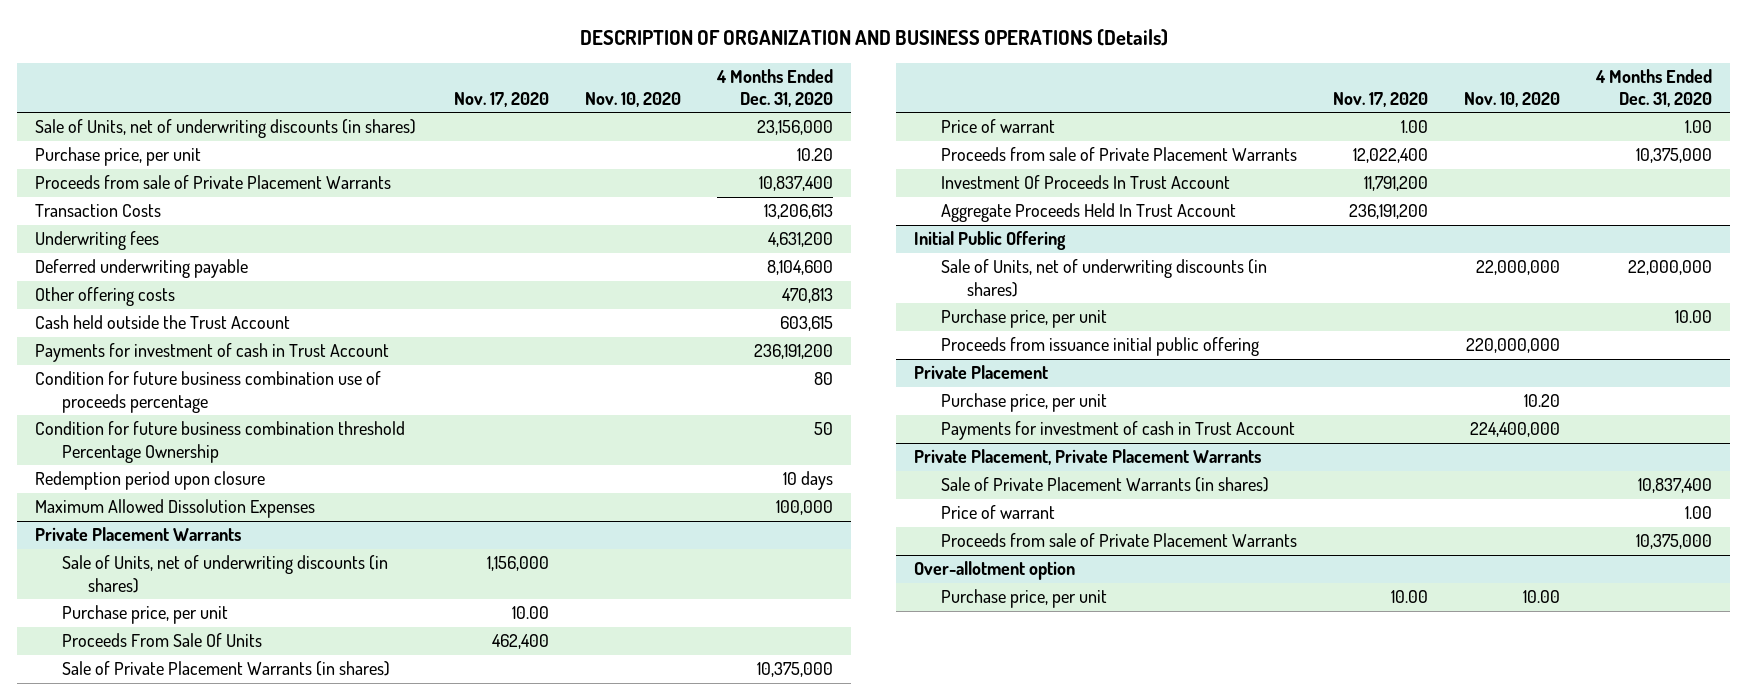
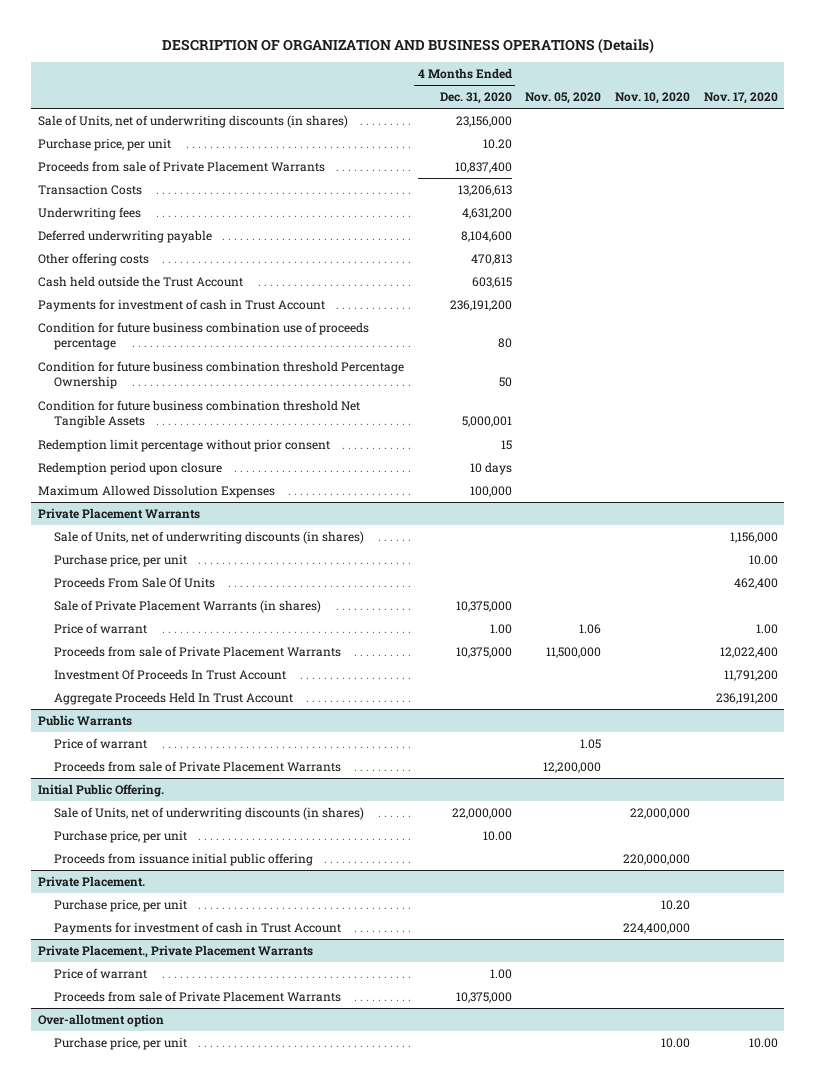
- | Nov. 17, 2020 | Nov. 10, 2020 | 4 Months Ended Dec. 31, 2020
+ | 4 Months Ended Dec. 31, 2020 | Nov. 05, 2020 | Nov. 10, 2020 | Nov. 17, 2020
+ Condition for future business combination threshold Net Tangible Assets | 5,000,001 | | |
+ Redemption limit percentage without prior consent | 15 | | |
- Initial Public Offering
+ Public Warrants
+ Price of warrant | | 1.05 | |
+ Proceeds from sale of Private Placement Warrants | | 12,200,000 | |
+ Initial Public Offering.
- Private Placement
+ Private Placement.
- Private Placement, Private Placement Warrants
- Sale of Private Placement Warrants (in shares) | | | 10,837,400
+ Private Placement., Private Placement Warrants

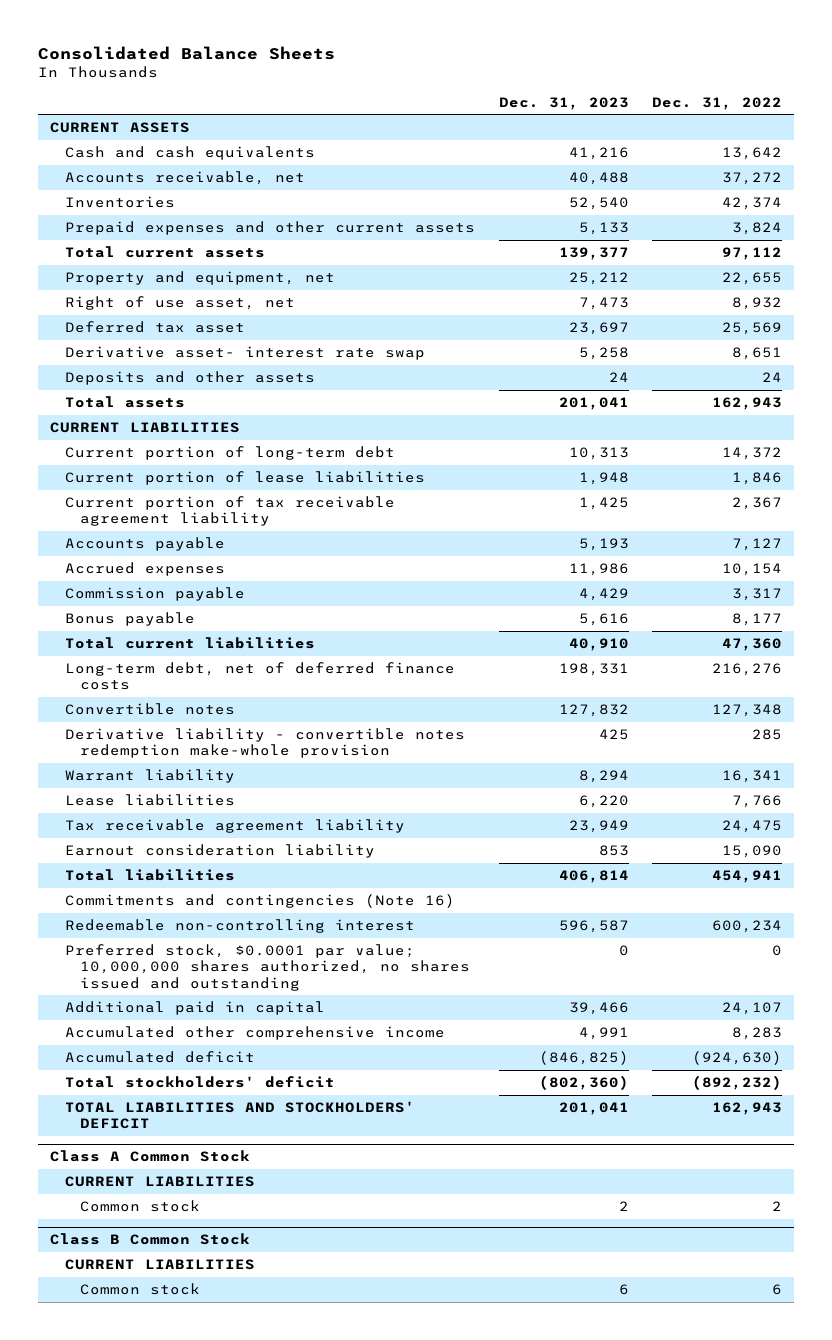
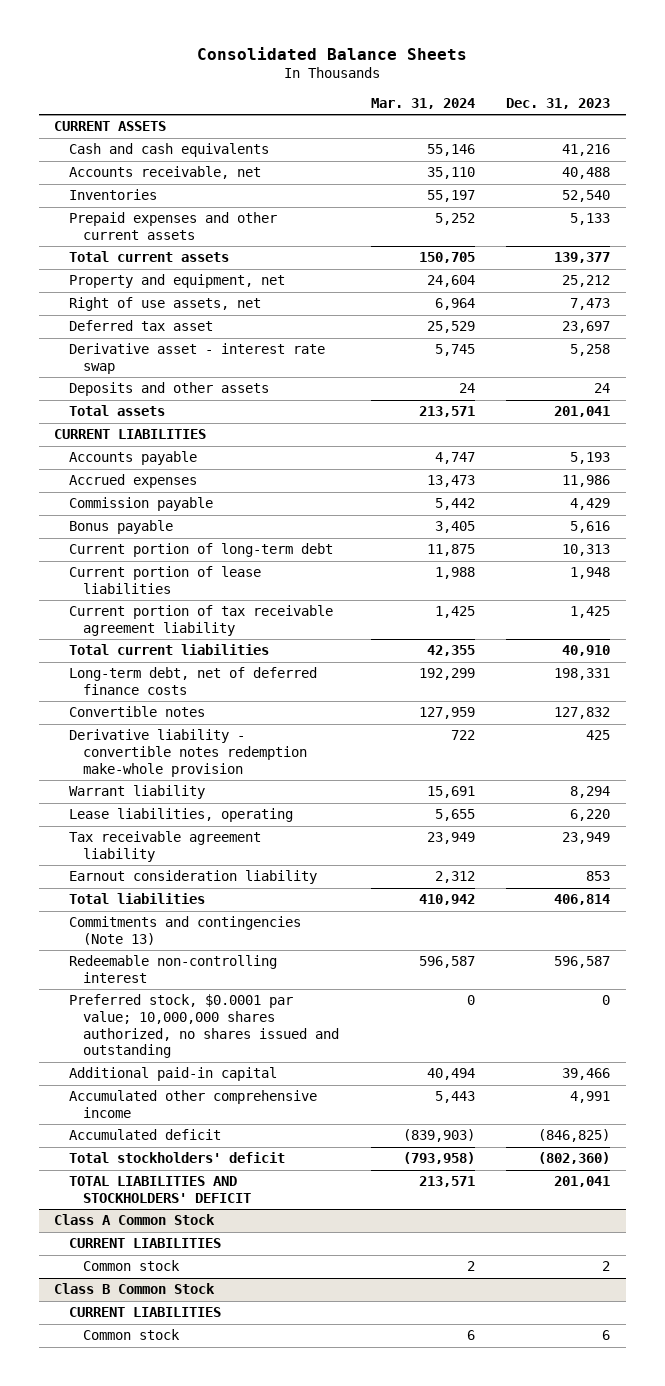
- | Dec. 31, 2023 | Dec. 31, 2022
+ | Mar. 31, 2024 | Dec. 31, 2023
- Right of use asset, net | 7,473 | 8,932
+ Right of use assets, net | 6,964 | 7,473
- Derivative asset- interest rate swap | 5,258 | 8,651
+ Derivative asset - interest rate swap | 5,745 | 5,258
moved down: Current portion of long-term debt | 11,875 | 10,313
moved down: Current portion of lease liabilities | 1,988 | 1,948
moved down: Current portion of tax receivable agreement liability | 1,425 | 1,425
- Lease liabilities | 6,220 | 7,766
+ Lease liabilities, operating | 5,655 | 6,220
- Commitments and contingencies (Note 16)
+ Commitments and contingencies (Note 13)
- Additional paid in capital | 39,466 | 24,107
+ Additional paid-in capital | 40,494 | 39,466

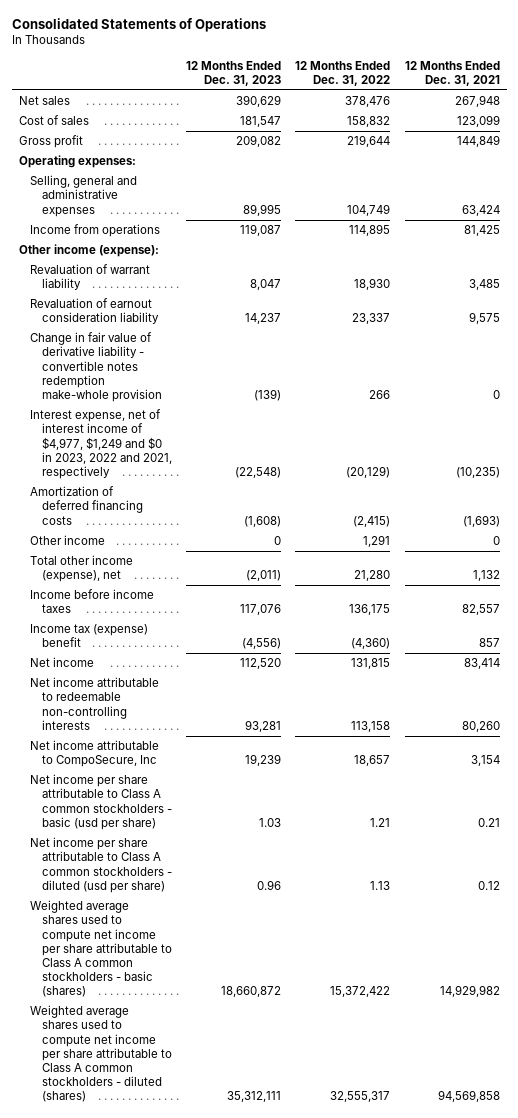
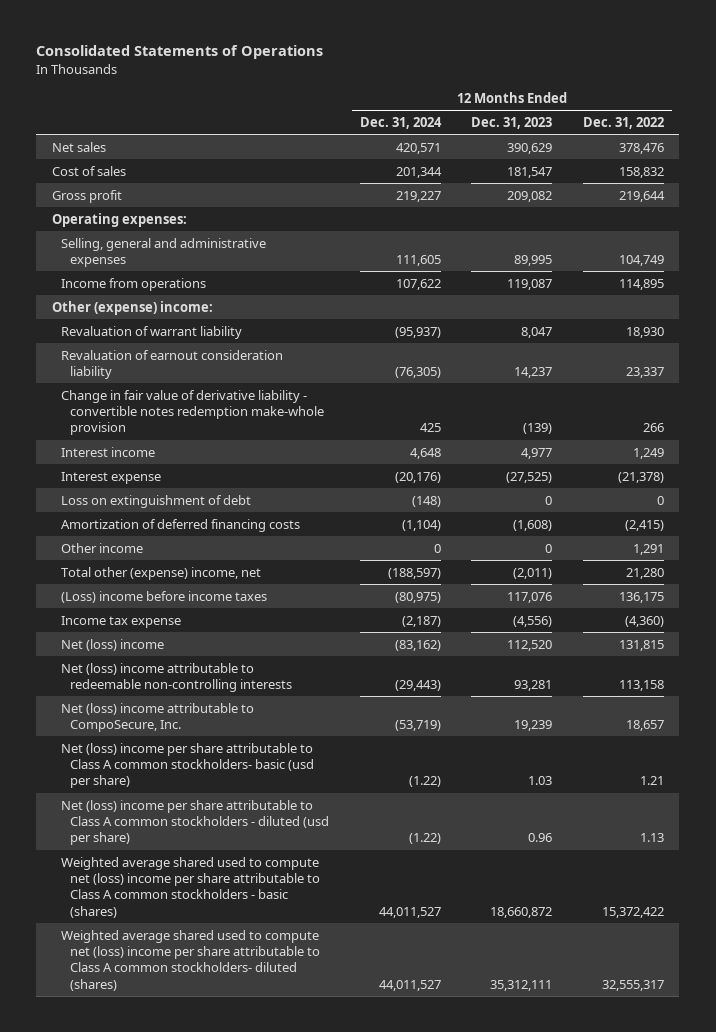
- | 12 Months Ended Dec. 31, 2023 | 12 Months Ended Dec. 31, 2022 | 12 Months Ended Dec. 31, 2021
+ | 12 Months Ended Dec. 31, 2024 | 12 Months Ended Dec. 31, 2023 | 12 Months Ended Dec. 31, 2022
- Other income (expense):
+ Other (expense) income:
- Interest expense, net of interest income of $4,977, $1,249 and $0 in 2023, 2022 and 2021, respectively | (22,548) | (20,129) | (10,235)
+ Interest income | 4,648 | 4,977 | 1,249
+ Interest expense | (20,176) | (27,525) | (21,378)
+ Loss on extinguishment of debt | (148) | 0 | 0
- Total other income (expense), net | (2,011) | 21,280 | 1,132
- Income before income taxes | 117,076 | 136,175 | 82,557
- Income tax (expense) benefit | (4,556) | (4,360) | 857
- Net income | 112,520 | 131,815 | 83,414
- Net income attributable to redeemable non-controlling interests | 93,281 | 113,158 | 80,260
- Net income attributable to CompoSecure, Inc | 19,239 | 18,657 | 3,154
- Net income per share attributable to Class A common stockholders - basic (usd per share) | 1.03 | 1.21 | 0.21
- Net income per share attributable to Class A common stockholders - diluted (usd per share) | 0.96 | 1.13 | 0.12
- Weighted average shares used to compute net income per share attributable to Class A common stockholders - basic (shares) | 18,660,872 | 15,372,422 | 14,929,982
- Weighted average shares used to compute net income per share attributable to Class A common stockholders - diluted (shares) | 35,312,111 | 32,555,317 | 94,569,858
+ Total other (expense) income, net | (188,597) | (2,011) | 21,280
+ (Loss) income before income taxes | (80,975) | 117,076 | 136,175
+ Income tax expense | (2,187) | (4,556) | (4,360)
+ Net (loss) income | (83,162) | 112,520 | 131,815
+ Net (loss) income attributable to redeemable non-controlling interests | (29,443) | 93,281 | 113,158
+ Net (loss) income attributable to CompoSecure, Inc. | (53,719) | 19,239 | 18,657
+ Net (loss) income per share attributable to Class A common stockholders- basic (usd per share) | (1.22) | 1.03 | 1.21
+ Net (loss) income per share attributable to Class A common stockholders - diluted (usd per share) | (1.22) | 0.96 | 1.13
+ Weighted average shared used to compute net (loss) income per share attributable to Class A common stockholders - basic (shares) | 44,011,527 | 18,660,872 | 15,372,422
+ Weighted average shared used to compute net (loss) income per share attributable to Class A common stockholders- diluted (shares) | 44,011,527 | 35,312,111 | 32,555,317

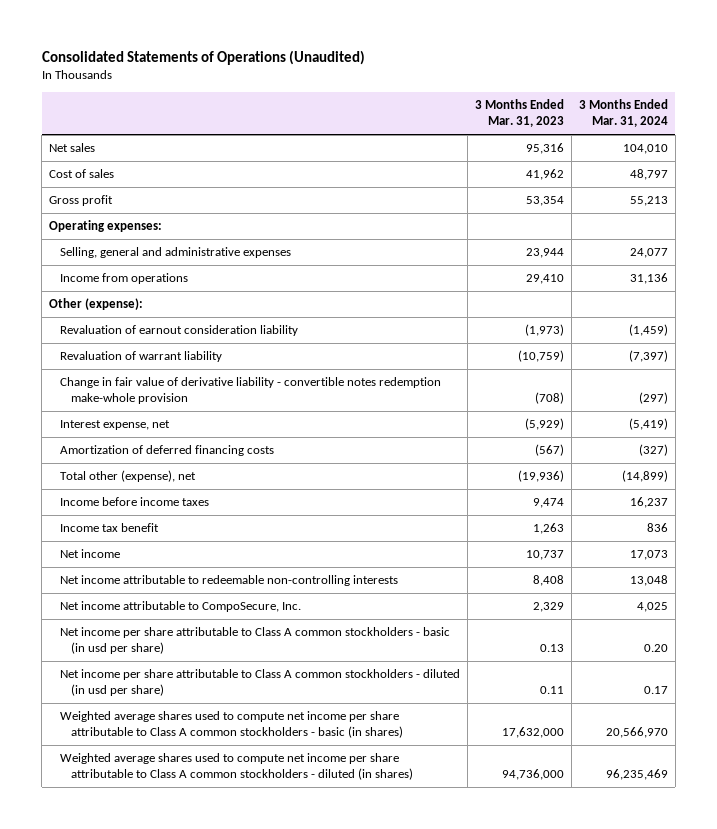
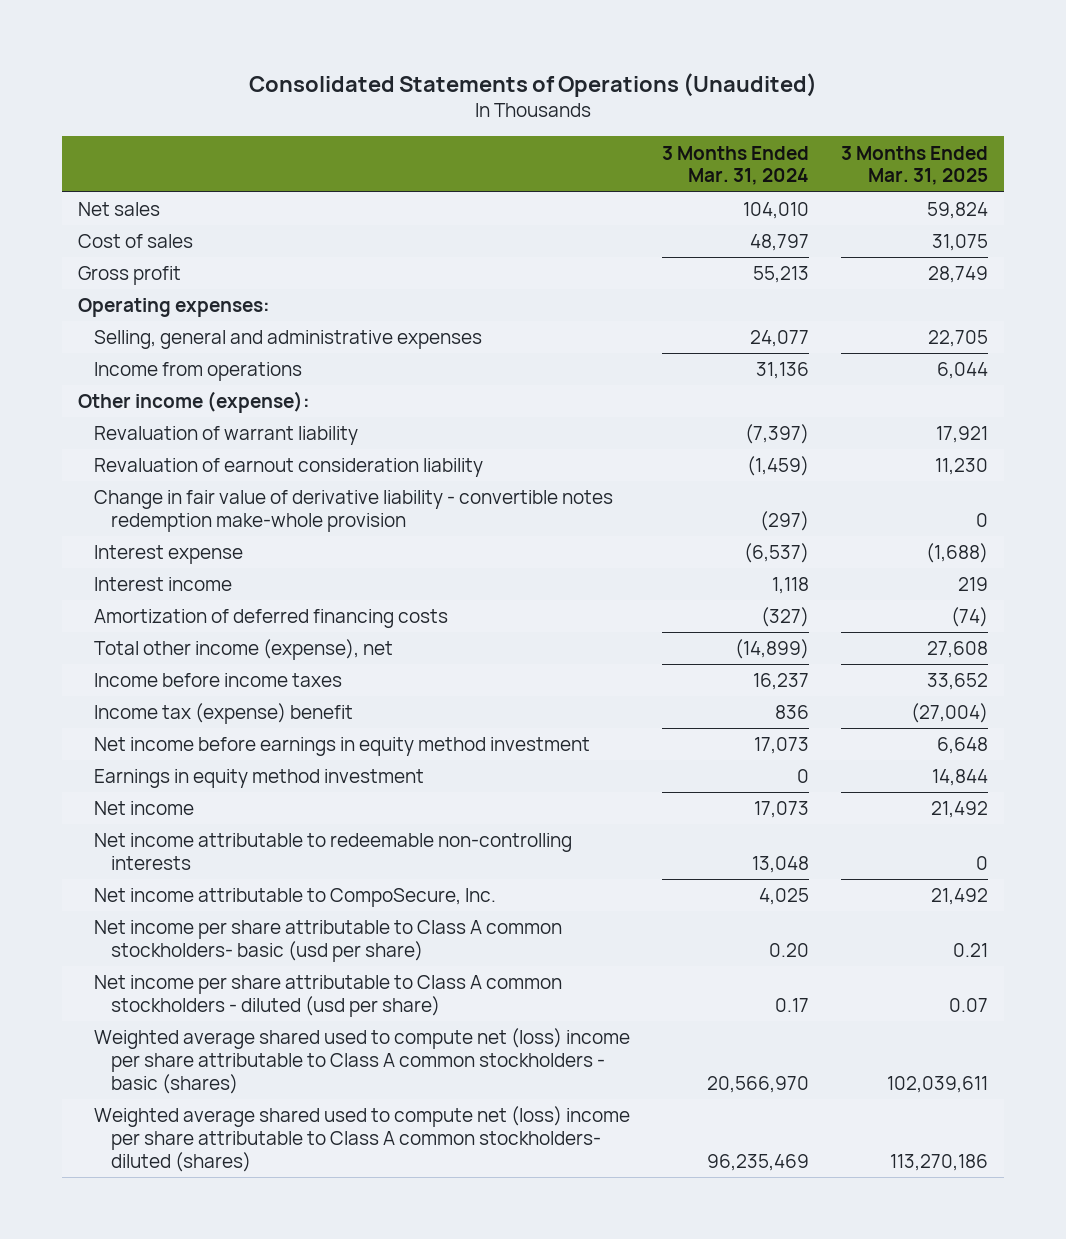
- | 3 Months Ended Mar. 31, 2023 | 3 Months Ended Mar. 31, 2024
+ | 3 Months Ended Mar. 31, 2024 | 3 Months Ended Mar. 31, 2025
- Other (expense):
+ Other income (expense):
moved down: Revaluation of earnout consideration liability | (1,459) | 11,230
- Interest expense, net | (5,929) | (5,419)
+ Interest expense | (6,537) | (1,688)
+ Interest income | 1,118 | 219
- Total other (expense), net | (19,936) | (14,899)
+ Total other income (expense), net | (14,899) | 27,608
- Income tax benefit | 1,263 | 836
+ Income tax (expense) benefit | 836 | (27,004)
+ Net income before earnings in equity method investment | 17,073 | 6,648
+ Earnings in equity method investment | 0 | 14,844
- Net income per share attributable to Class A common stockholders - basic (in usd per share) | 0.13 | 0.20
- Net income per share attributable to Class A common stockholders - diluted (in usd per share) | 0.11 | 0.17
- Weighted average shares used to compute net income per share attributable to Class A common stockholders - basic (in shares) | 17,632,000 | 20,566,970
- Weighted average shares used to compute net income per share attributable to Class A common stockholders - diluted (in shares) | 94,736,000 | 96,235,469
+ Net income per share attributable to Class A common stockholders- basic (usd per share) | 0.20 | 0.21
+ Net income per share attributable to Class A common stockholders - diluted (usd per share) | 0.17 | 0.07
+ Weighted average shared used to compute net (loss) income per share attributable to Class A common stockholders - basic (shares) | 20,566,970 | 102,039,611
+ Weighted average shared used to compute net (loss) income per share attributable to Class A common stockholders- diluted (shares) | 96,235,469 | 113,270,186

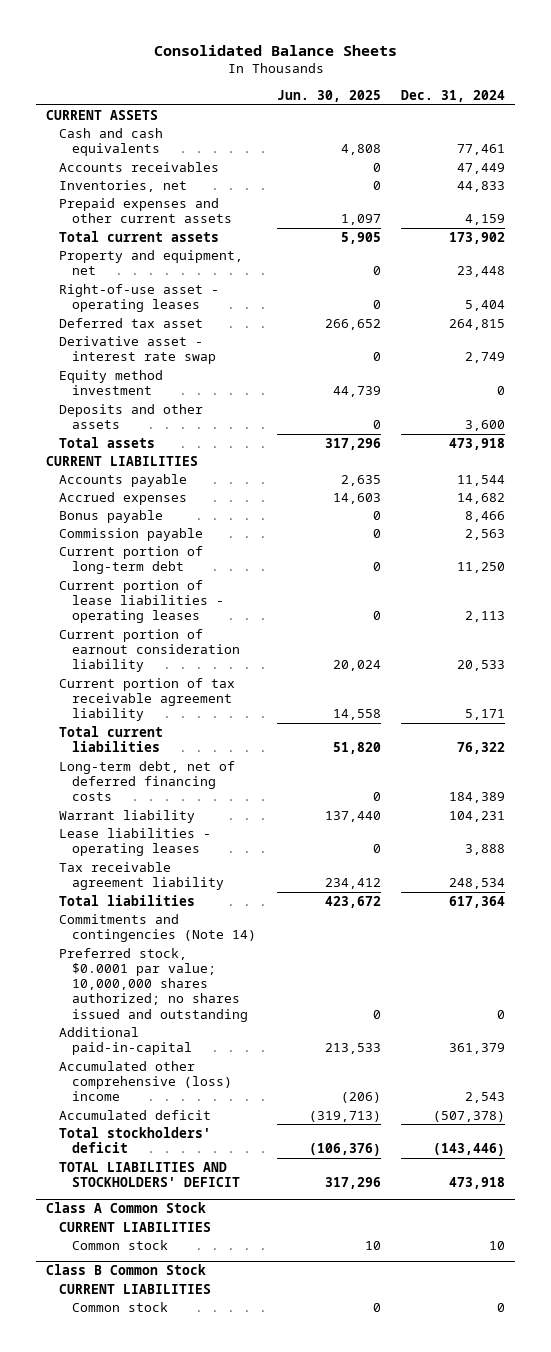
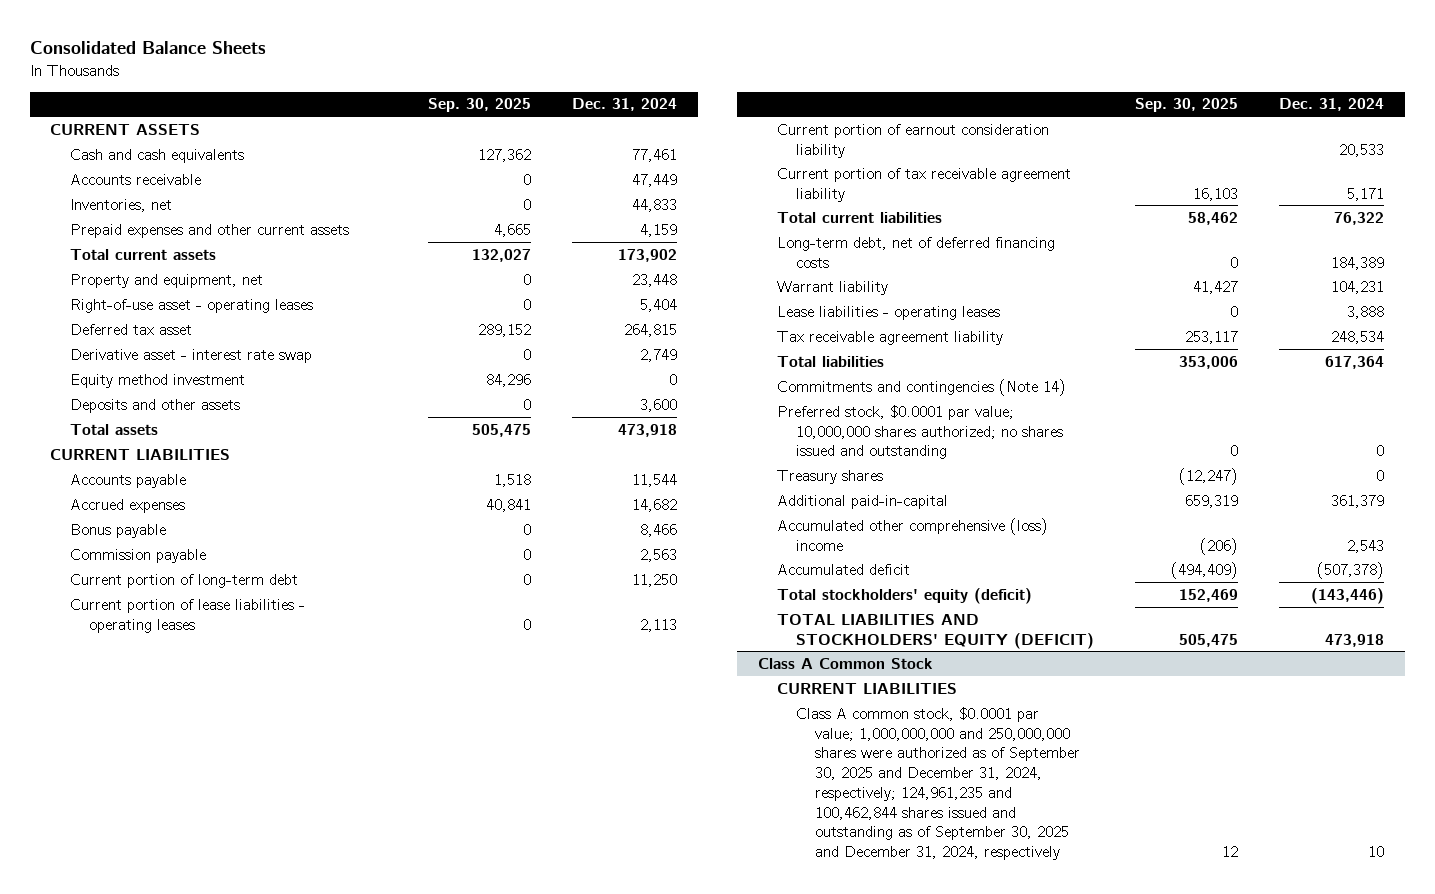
- | Jun. 30, 2025 | Dec. 31, 2024
+ | Sep. 30, 2025 | Dec. 31, 2024
- Accounts receivables | 0 | 47,449
+ Accounts receivable | 0 | 47,449
+ Treasury shares | (12,247) | 0
- Total stockholders' deficit | (106,376) | (143,446)
- TOTAL LIABILITIES AND STOCKHOLDERS' DEFICIT | 317,296 | 473,918
+ Total stockholders' equity (deficit) | 152,469 | (143,446)
+ TOTAL LIABILITIES AND STOCKHOLDERS' EQUITY (DEFICIT) | 505,475 | 473,918
@ Class A Common Stock
- Common stock | 10 | 10
- Class B Common Stock
- CURRENT LIABILITIES
- Common stock | 0 | 0
@ Class A Common Stock
+ Class A common stock, $0.0001 par value; 1,000,000,000 and 250,000,000 shares were authorized as of September 30, 2025 and December 31, 2024, respectively; 124,961,235 and 100,462,844 shares issued and outstanding as of September 30, 2025 and December 31, 2024, respectively | 12 | 10

